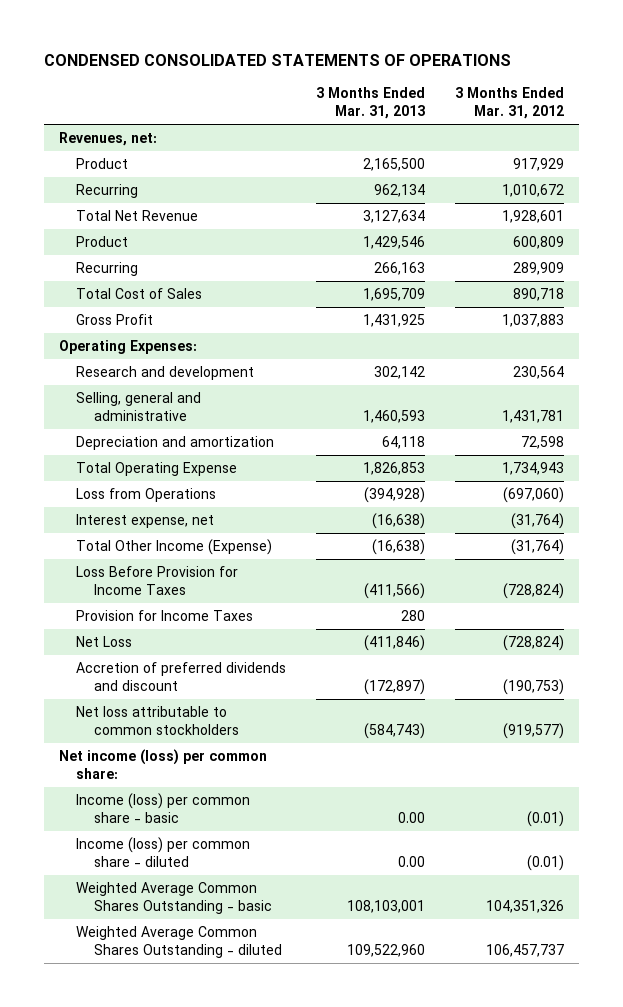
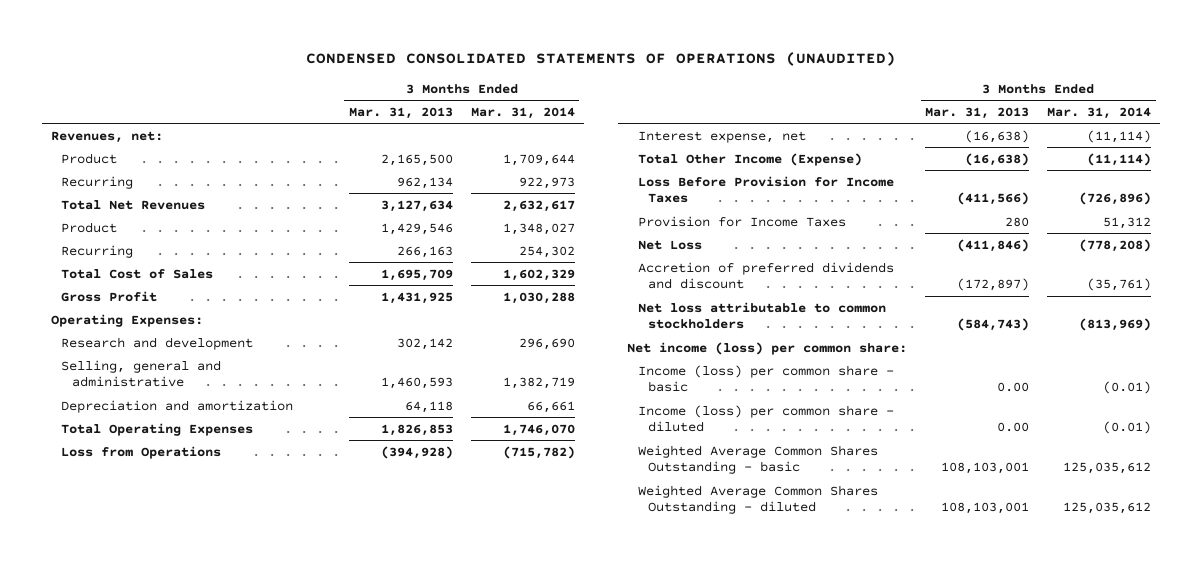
- CONDENSED CONSOLIDATED STATEMENTS OF OPERATIONS
+ CONDENSED CONSOLIDATED STATEMENTS OF OPERATIONS (UNAUDITED)
- | 3 Months Ended Mar. 31, 2013 | 3 Months Ended Mar. 31, 2012
+ | 3 Months Ended Mar. 31, 2013 | 3 Months Ended Mar. 31, 2014
- Total Net Revenue | 3,127,634 | 1,928,601
+ Total Net Revenues | 3,127,634 | 2,632,617
- Total Operating Expense | 1,826,853 | 1,734,943
+ Total Operating Expenses | 1,826,853 | 1,746,070
- Weighted Average Common Shares Outstanding - diluted | 109,522,960 | 106,457,737
+ Weighted Average Common Shares Outstanding - diluted | 108,103,001 | 125,035,612

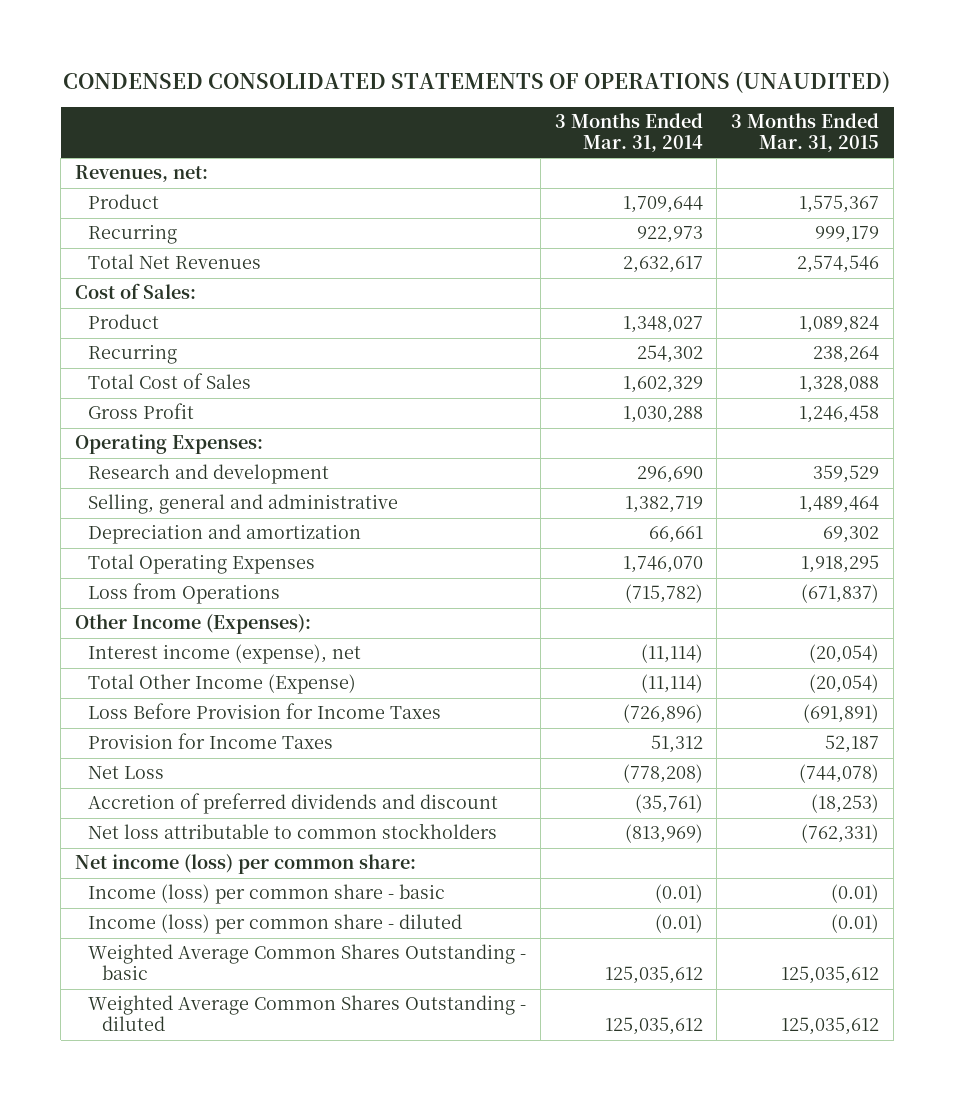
- | 3 Months Ended Mar. 31, 2013 | 3 Months Ended Mar. 31, 2014
+ | 3 Months Ended Mar. 31, 2014 | 3 Months Ended Mar. 31, 2015
+ Cost of Sales:
- Interest expense, net | (16,638) | (11,114)
+ Other Income (Expenses):
+ Interest income (expense), net | (11,114) | (20,054)

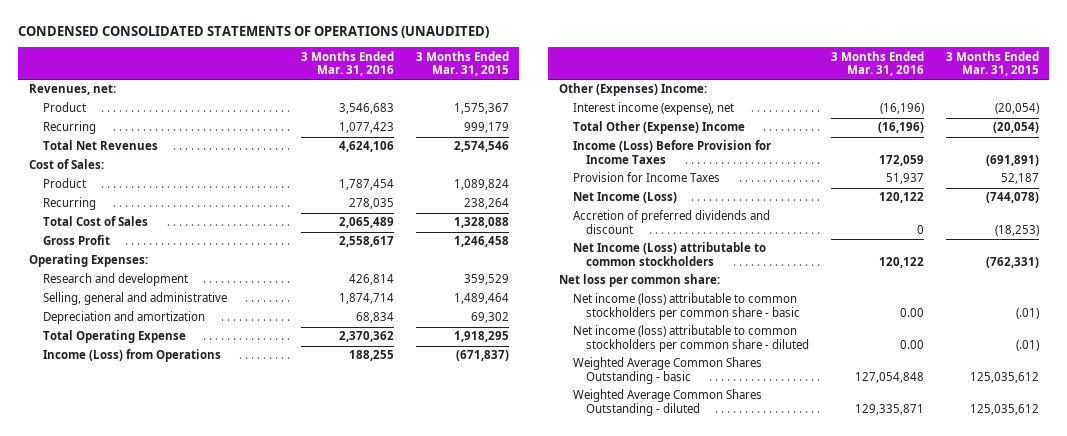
- | 3 Months Ended Mar. 31, 2014 | 3 Months Ended Mar. 31, 2015
+ | 3 Months Ended Mar. 31, 2016 | 3 Months Ended Mar. 31, 2015
- Total Operating Expenses | 1,746,070 | 1,918,295
- Loss from Operations | (715,782) | (671,837)
- Other Income (Expenses):
+ Total Operating Expense | 2,370,362 | 1,918,295
+ Income (Loss) from Operations | 188,255 | (671,837)
+ Other (Expenses) Income:
- Total Other Income (Expense) | (11,114) | (20,054)
- Loss Before Provision for Income Taxes | (726,896) | (691,891)
+ Total Other (Expense) Income | (16,196) | (20,054)
+ Income (Loss) Before Provision for Income Taxes | 172,059 | (691,891)
- Net Loss | (778,208) | (744,078)
+ Net Income (Loss) | 120,122 | (744,078)
- Net loss attributable to common stockholders | (813,969) | (762,331)
- Net income (loss) per common share:
- Income (loss) per common share - basic | (0.01) | (0.01)
- Income (loss) per common share - diluted | (0.01) | (0.01)
+ Net Income (Loss) attributable to common stockholders | 120,122 | (762,331)
+ Net loss per common share:
+ Net income (loss) attributable to common stockholders per common share - basic | 0.00 | (.01)
+ Net income (loss) attributable to common stockholders per common share - diluted | 0.00 | (.01)

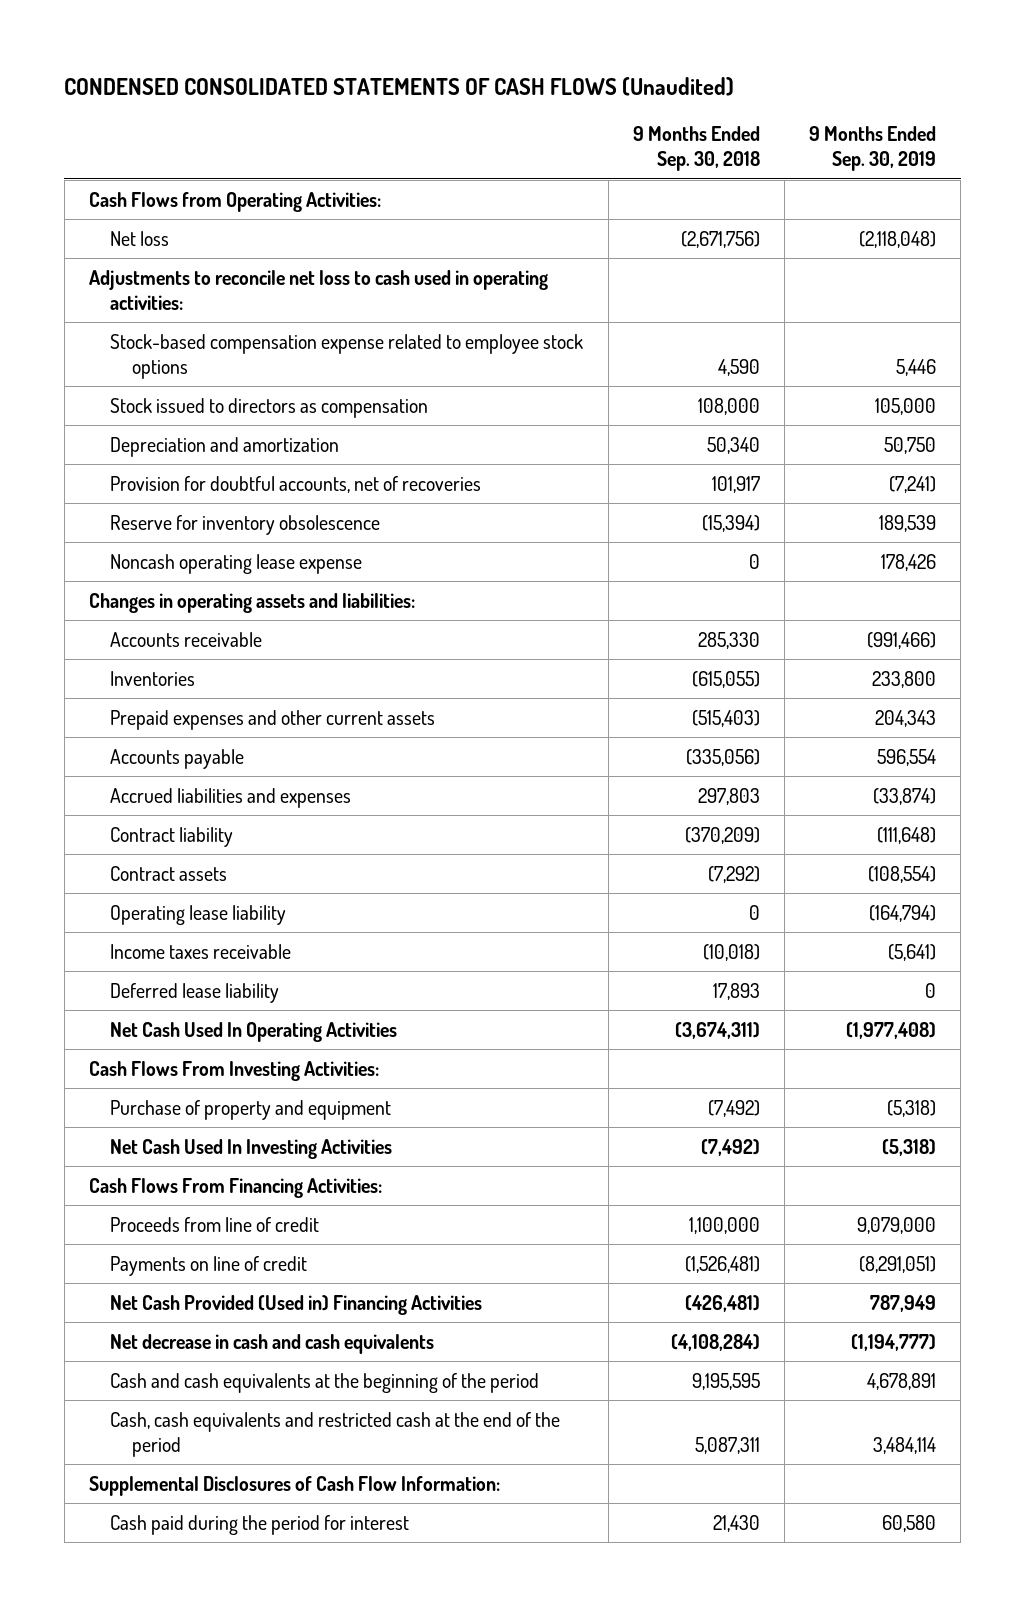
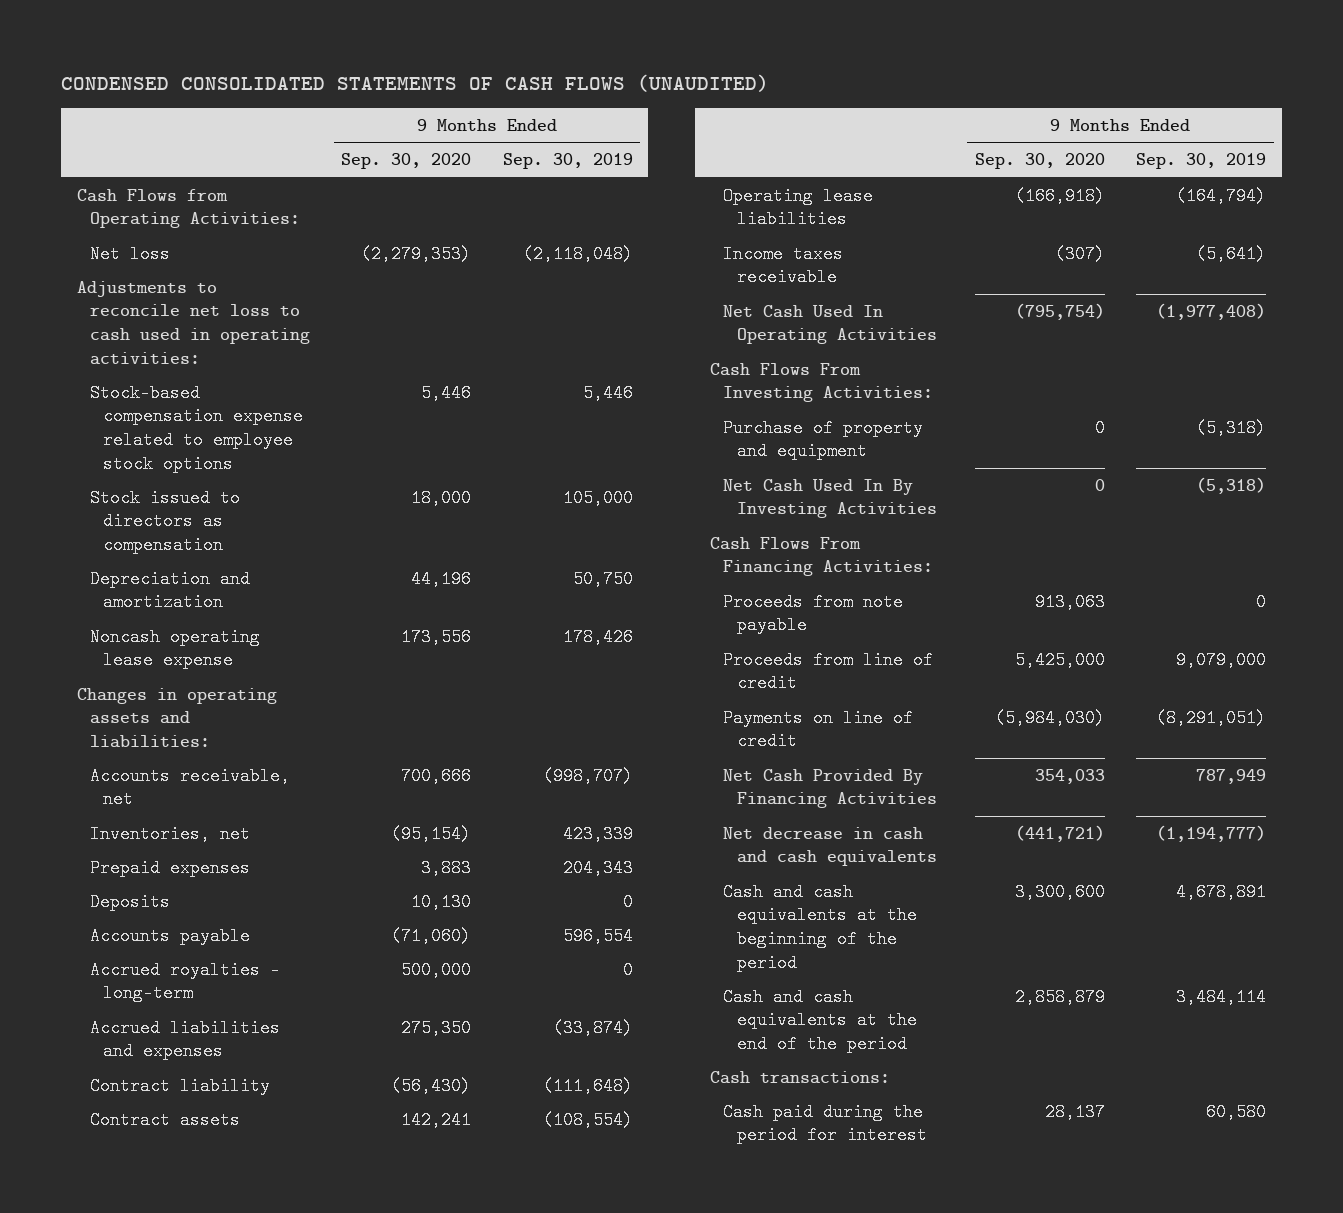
- CONDENSED CONSOLIDATED STATEMENTS OF CASH FLOWS (Unaudited)
+ CONDENSED CONSOLIDATED STATEMENTS OF CASH FLOWS (UNAUDITED)
- | 9 Months Ended Sep. 30, 2018 | 9 Months Ended Sep. 30, 2019
+ | 9 Months Ended Sep. 30, 2020 | 9 Months Ended Sep. 30, 2019
- Provision for doubtful accounts, net of recoveries | 101,917 | (7,241)
- Reserve for inventory obsolescence | (15,394) | 189,539
- Accounts receivable | 285,330 | (991,466)
- Inventories | (615,055) | 233,800
- Prepaid expenses and other current assets | (515,403) | 204,343
+ Accounts receivable, net | 700,666 | (998,707)
+ Inventories, net | (95,154) | 423,339
+ Prepaid expenses | 3,883 | 204,343
+ Deposits | 10,130 | 0
+ Accrued royalties - long-term | 500,000 | 0
- Operating lease liability | 0 | (164,794)
+ Operating lease liabilities | (166,918) | (164,794)
- Deferred lease liability | 17,893 | 0
- Net Cash Used In Investing Activities | (7,492) | (5,318)
+ Net Cash Used In By Investing Activities | 0 | (5,318)
+ Proceeds from note payable | 913,063 | 0
- Net Cash Provided (Used in) Financing Activities | (426,481) | 787,949
+ Net Cash Provided By Financing Activities | 354,033 | 787,949
- Cash, cash equivalents and restricted cash at the end of the period | 5,087,311 | 3,484,114
- Supplemental Disclosures of Cash Flow Information:
+ Cash and cash equivalents at the end of the period | 2,858,879 | 3,484,114
+ Cash transactions:

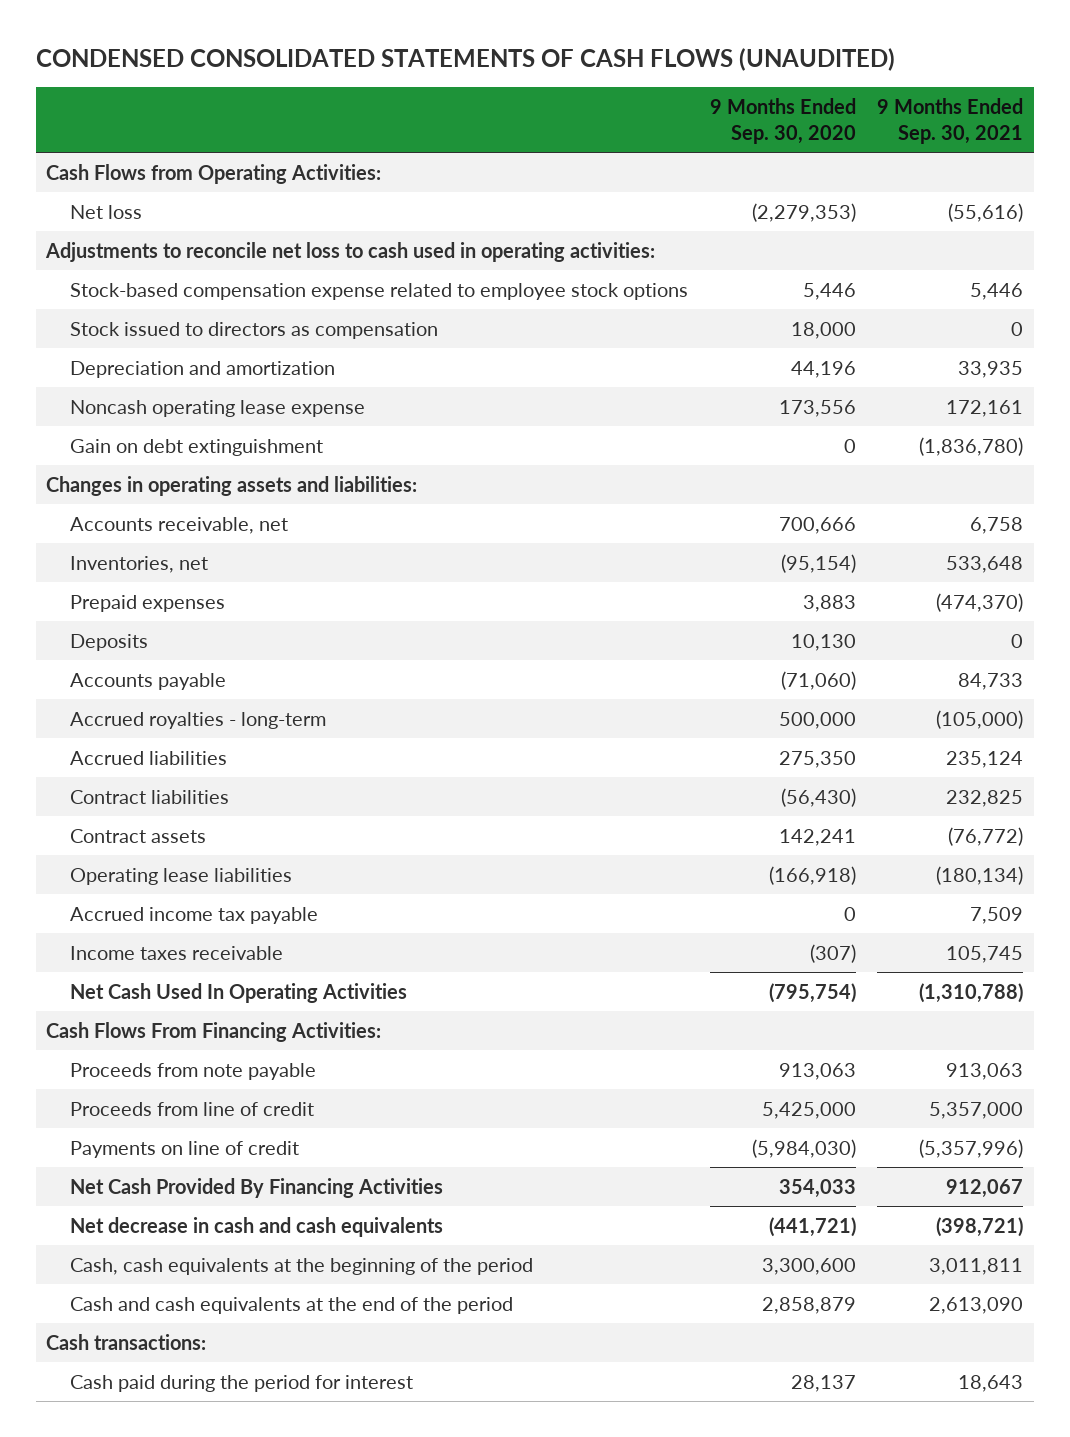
- | 9 Months Ended Sep. 30, 2020 | 9 Months Ended Sep. 30, 2019
+ | 9 Months Ended Sep. 30, 2020 | 9 Months Ended Sep. 30, 2021
+ Gain on debt extinguishment | 0 | (1,836,780)
- Accrued liabilities and expenses | 275,350 | (33,874)
- Contract liability | (56,430) | (111,648)
+ Accrued liabilities | 275,350 | 235,124
+ Contract liabilities | (56,430) | 232,825
+ Accrued income tax payable | 0 | 7,509
- Cash Flows From Investing Activities:
- Purchase of property and equipment | 0 | (5,318)
- Net Cash Used In By Investing Activities | 0 | (5,318)
- Cash and cash equivalents at the beginning of the period | 3,300,600 | 4,678,891
+ Cash, cash equivalents at the beginning of the period | 3,300,600 | 3,011,811

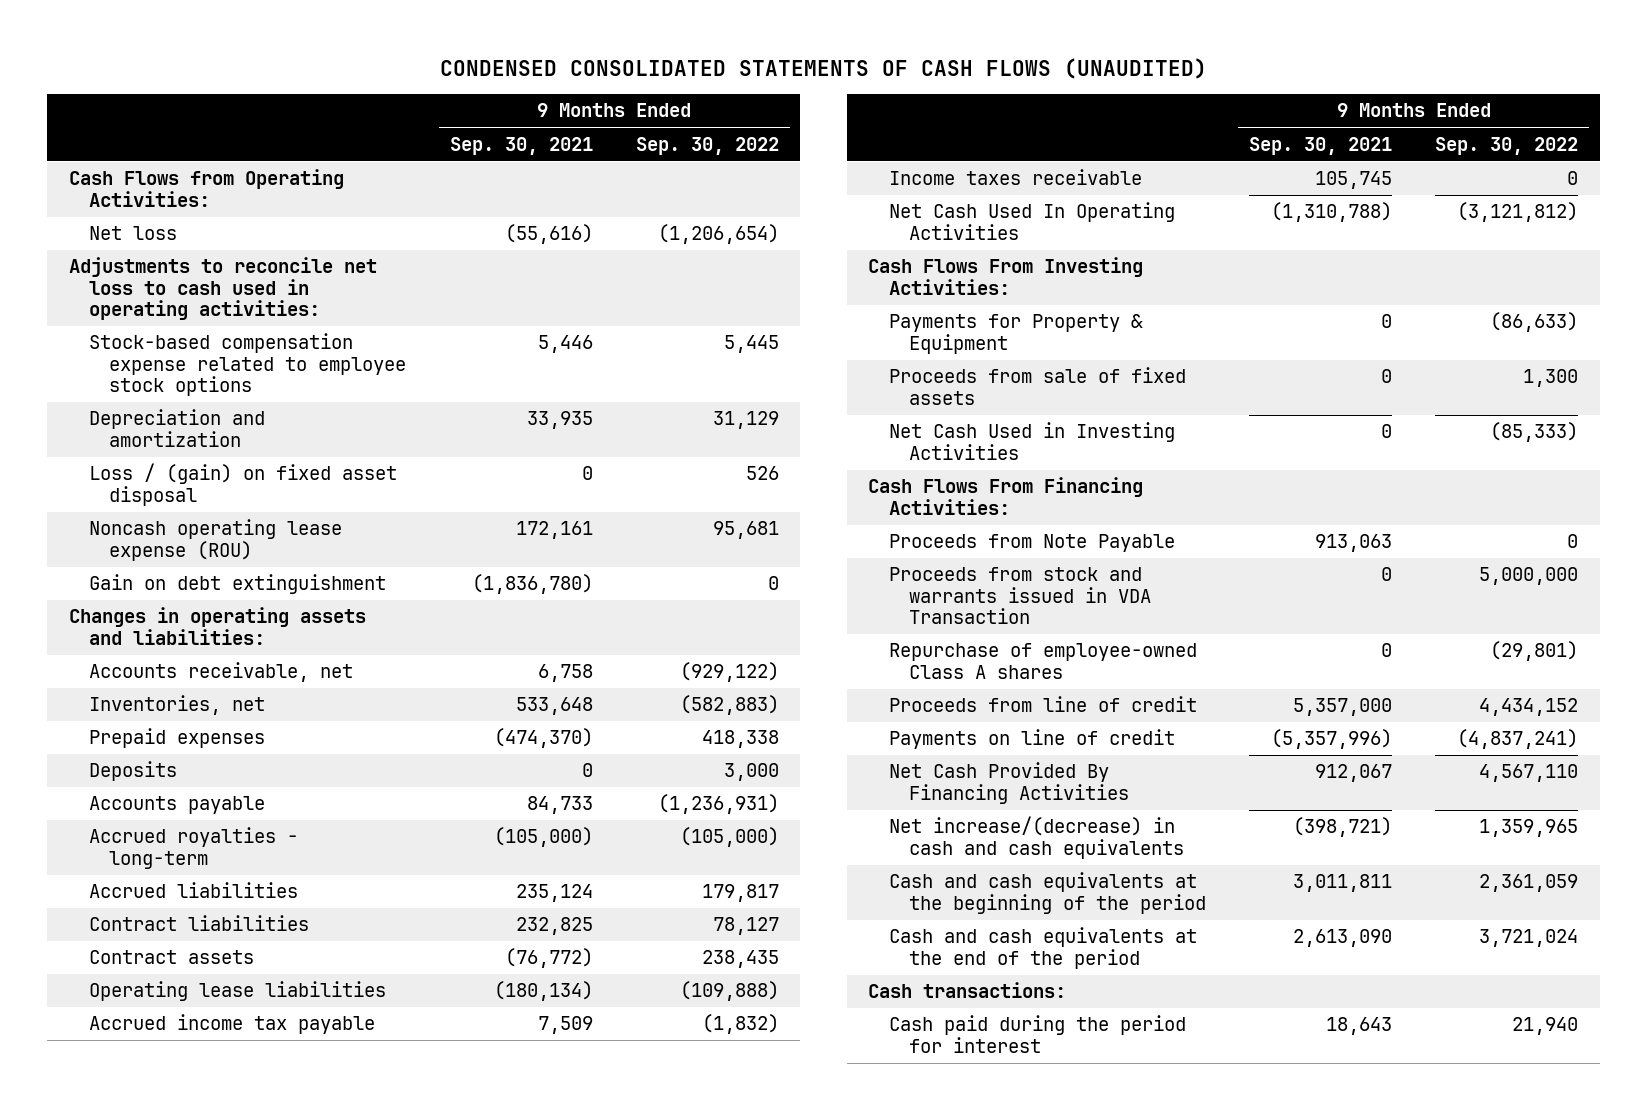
- | 9 Months Ended Sep. 30, 2020 | 9 Months Ended Sep. 30, 2021
+ | 9 Months Ended Sep. 30, 2021 | 9 Months Ended Sep. 30, 2022
- Stock issued to directors as compensation | 18,000 | 0
- Noncash operating lease expense | 173,556 | 172,161
+ Loss / (gain) on fixed asset disposal | 0 | 526
+ Noncash operating lease expense (ROU) | 172,161 | 95,681
+ Cash Flows From Investing Activities:
+ Payments for Property & Equipment | 0 | (86,633)
+ Proceeds from sale of fixed assets | 0 | 1,300
+ Net Cash Used in Investing Activities | 0 | (85,333)
- Proceeds from note payable | 913,063 | 913,063
+ Proceeds from Note Payable | 913,063 | 0
+ Proceeds from stock and warrants issued in VDA Transaction | 0 | 5,000,000
+ Repurchase of employee-owned Class A shares | 0 | (29,801)
- Net decrease in cash and cash equivalents | (441,721) | (398,721)
- Cash, cash equivalents at the beginning of the period | 3,300,600 | 3,011,811
+ Net increase/(decrease) in cash and cash equivalents | (398,721) | 1,359,965
+ Cash and cash equivalents at the beginning of the period | 3,011,811 | 2,361,059

